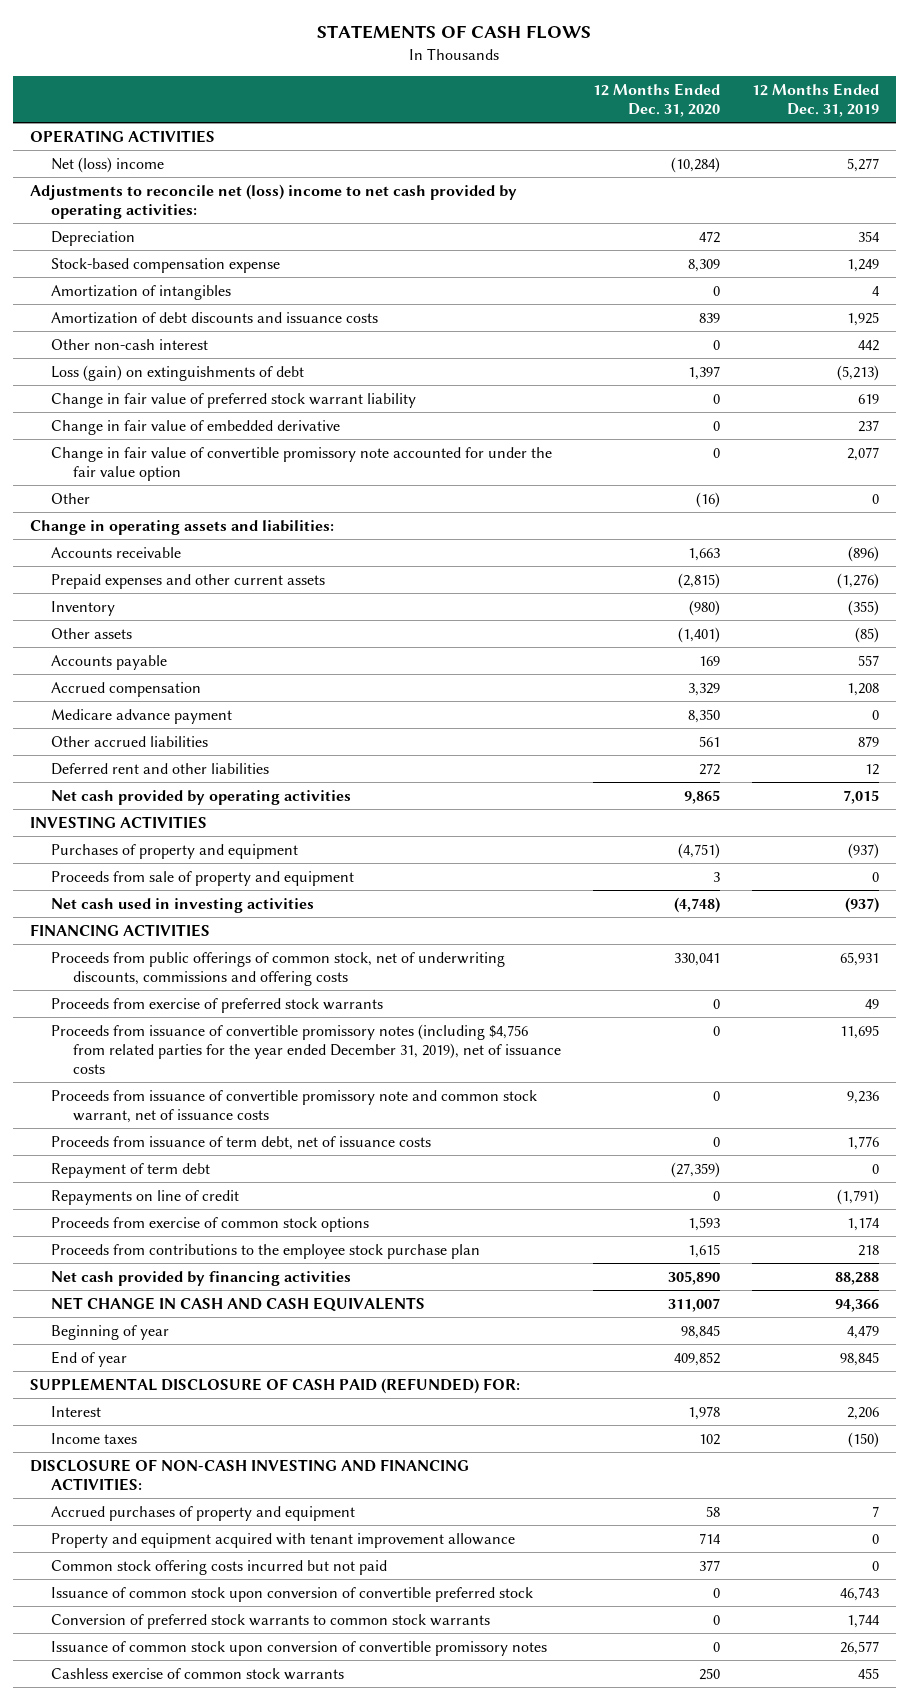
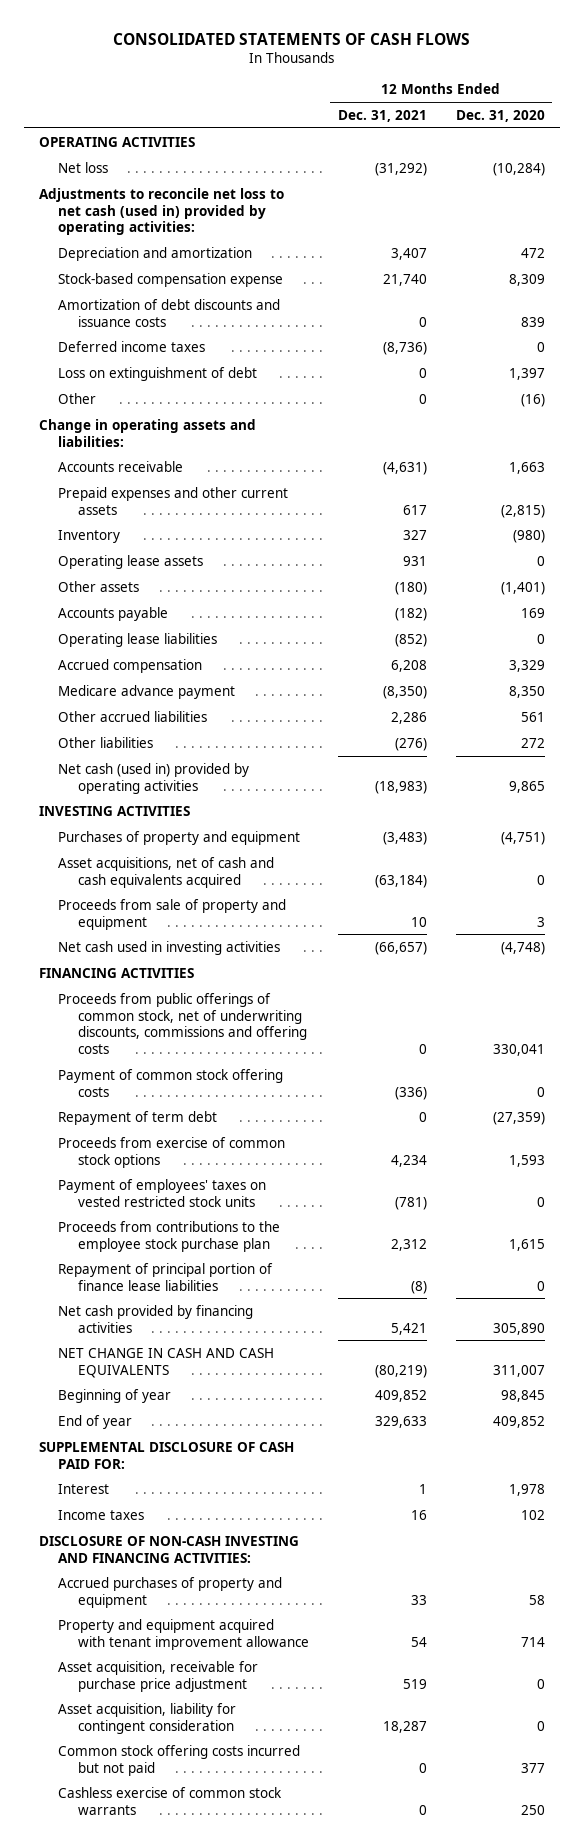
- STATEMENTS OF CASH FLOWS
+ CONSOLIDATED STATEMENTS OF CASH FLOWS
- | 12 Months Ended Dec. 31, 2020 | 12 Months Ended Dec. 31, 2019
+ | 12 Months Ended Dec. 31, 2021 | 12 Months Ended Dec. 31, 2020
- Net (loss) income | (10,284) | 5,277
- Adjustments to reconcile net (loss) income to net cash provided by operating activities:
- Depreciation | 472 | 354
+ Net loss | (31,292) | (10,284)
+ Adjustments to reconcile net loss to net cash (used in) provided by operating activities:
+ Depreciation and amortization | 3,407 | 472
- Amortization of intangibles | 0 | 4
- Other non-cash interest | 0 | 442
- Loss (gain) on extinguishments of debt | 1,397 | (5,213)
- Change in fair value of preferred stock warrant liability | 0 | 619
- Change in fair value of embedded derivative | 0 | 237
- Change in fair value of convertible promissory note accounted for under the fair value option | 0 | 2,077
+ Deferred income taxes | (8,736) | 0
+ Loss on extinguishment of debt | 0 | 1,397
+ Operating lease assets | 931 | 0
+ Operating lease liabilities | (852) | 0
- Deferred rent and other liabilities | 272 | 12
- Net cash provided by operating activities | 9,865 | 7,015
+ Other liabilities | (276) | 272
+ Net cash (used in) provided by operating activities | (18,983) | 9,865
+ Asset acquisitions, net of cash and cash equivalents acquired | (63,184) | 0
- Proceeds from exercise of preferred stock warrants | 0 | 49
- Proceeds from issuance of convertible promissory notes (including $4,756 from related parties for the year ended December 31, 2019), net of issuance costs | 0 | 11,695
- Proceeds from issuance of convertible promissory note and common stock warrant, net of issuance costs | 0 | 9,236
- Proceeds from issuance of term debt, net of issuance costs | 0 | 1,776
+ Payment of common stock offering costs | (336) | 0
- Repayments on line of credit | 0 | (1,791)
+ Payment of employees' taxes on vested restricted stock units | (781) | 0
+ Repayment of principal portion of finance lease liabilities | (8) | 0
- SUPPLEMENTAL DISCLOSURE OF CASH PAID (REFUNDED) FOR:
+ SUPPLEMENTAL DISCLOSURE OF CASH PAID FOR:
+ Asset acquisition, receivable for purchase price adjustment | 519 | 0
+ Asset acquisition, liability for contingent consideration | 18,287 | 0
- Issuance of common stock upon conversion of convertible preferred stock | 0 | 46,743
- Conversion of preferred stock warrants to common stock warrants | 0 | 1,744
- Issuance of common stock upon conversion of convertible promissory notes | 0 | 26,577

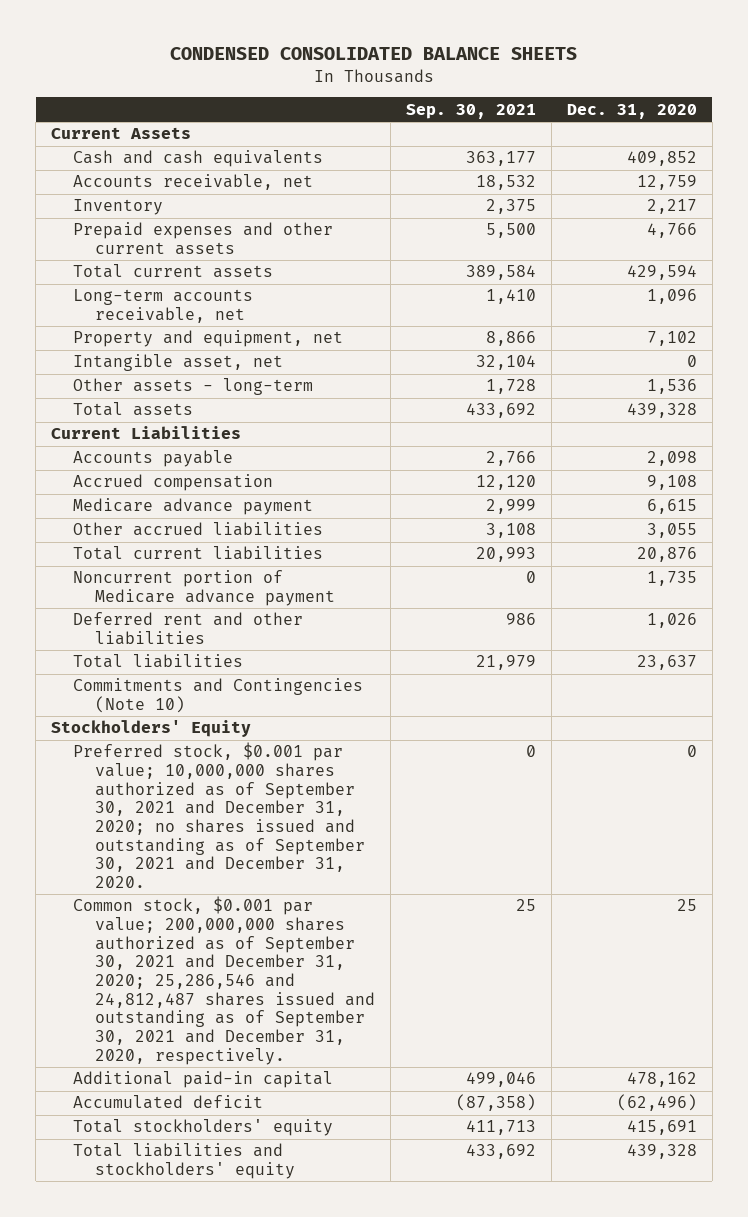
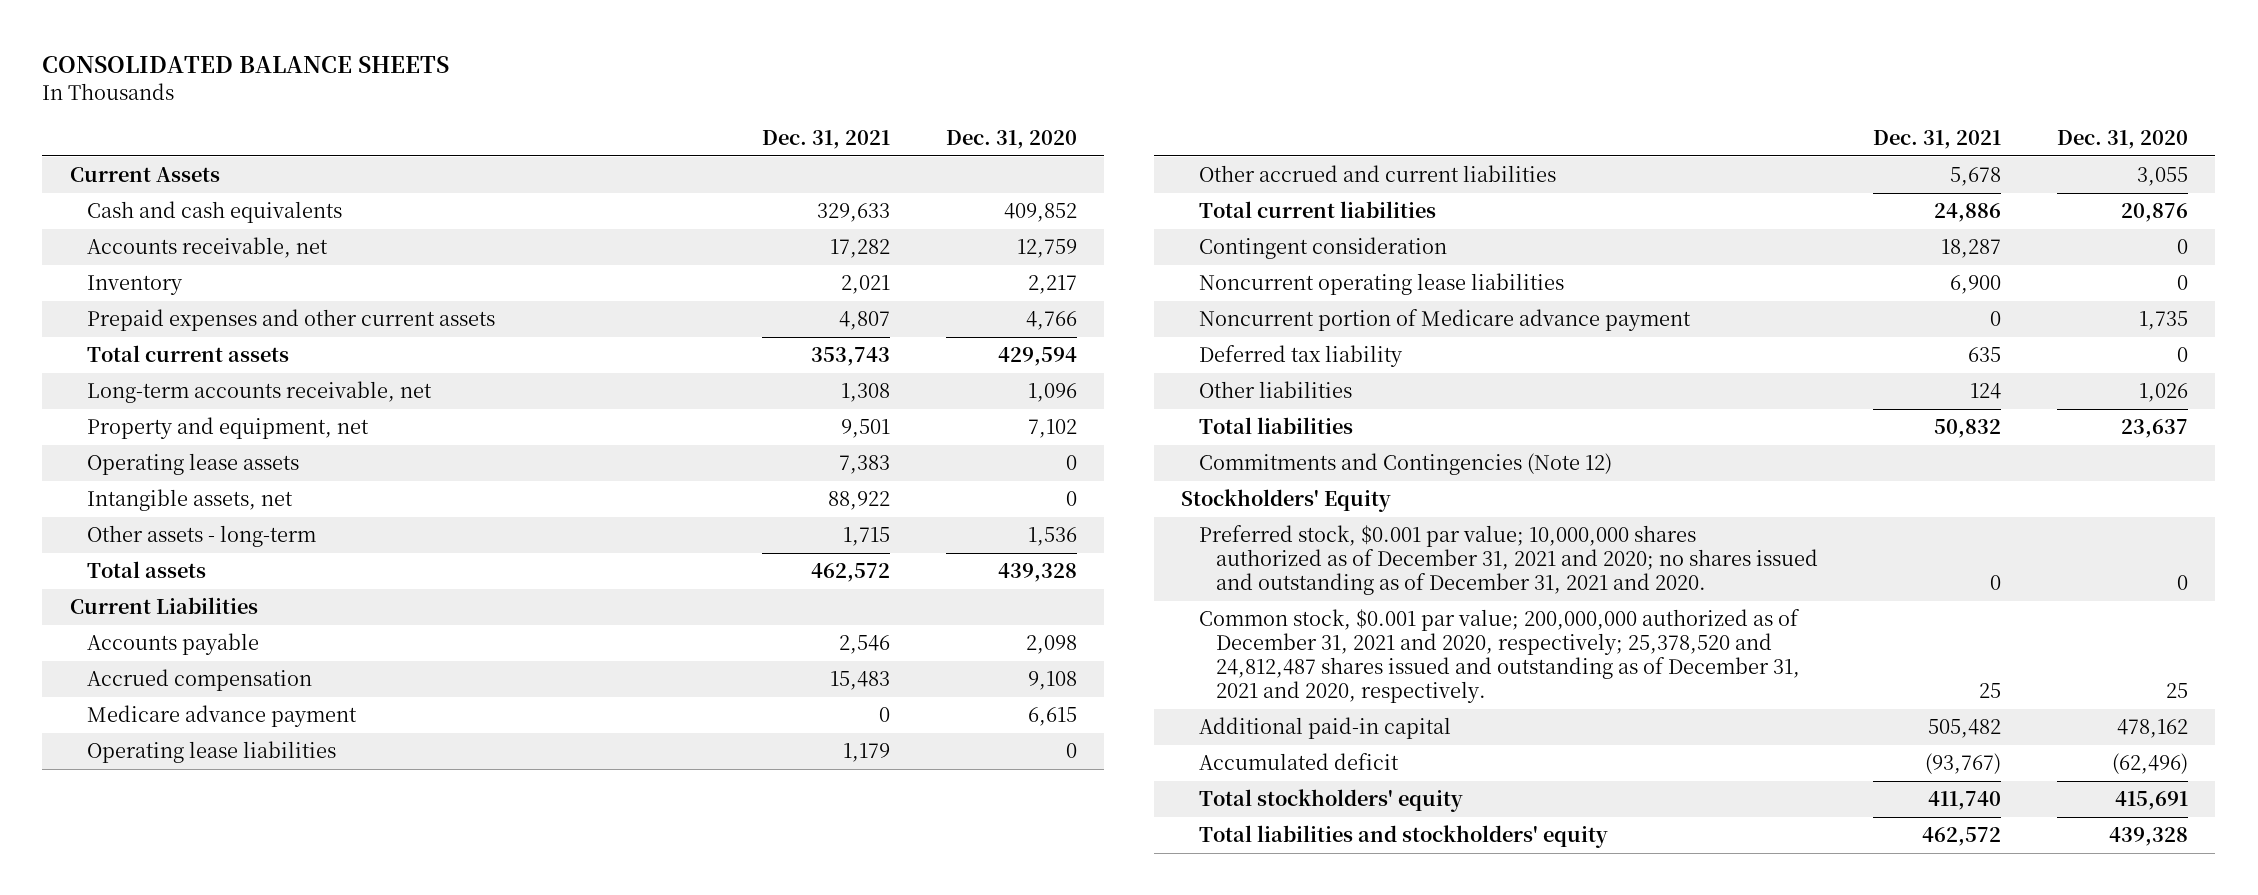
- CONDENSED CONSOLIDATED BALANCE SHEETS
+ CONSOLIDATED BALANCE SHEETS
- | Sep. 30, 2021 | Dec. 31, 2020
+ | Dec. 31, 2021 | Dec. 31, 2020
- Intangible asset, net | 32,104 | 0
+ Operating lease assets | 7,383 | 0
+ Intangible assets, net | 88,922 | 0
- Other accrued liabilities | 3,108 | 3,055
+ Operating lease liabilities | 1,179 | 0
+ Other accrued and current liabilities | 5,678 | 3,055
+ Contingent consideration | 18,287 | 0
+ Noncurrent operating lease liabilities | 6,900 | 0
- Deferred rent and other liabilities | 986 | 1,026
+ Deferred tax liability | 635 | 0
+ Other liabilities | 124 | 1,026
- Commitments and Contingencies (Note 10)
+ Commitments and Contingencies (Note 12)
- Preferred stock, $0.001 par value; 10,000,000 shares authorized as of September 30, 2021 and December 31, 2020; no shares issued and outstanding as of September 30, 2021 and December 31, 2020. | 0 | 0
- Common stock, $0.001 par value; 200,000,000 shares authorized as of September 30, 2021 and December 31, 2020; 25,286,546 and 24,812,487 shares issued and outstanding as of September 30, 2021 and December 31, 2020, respectively. | 25 | 25
+ Preferred stock, $0.001 par value; 10,000,000 shares authorized as of December 31, 2021 and 2020; no shares issued and outstanding as of December 31, 2021 and 2020. | 0 | 0
+ Common stock, $0.001 par value; 200,000,000 authorized as of December 31, 2021 and 2020, respectively; 25,378,520 and 24,812,487 shares issued and outstanding as of December 31, 2021 and 2020, respectively. | 25 | 25

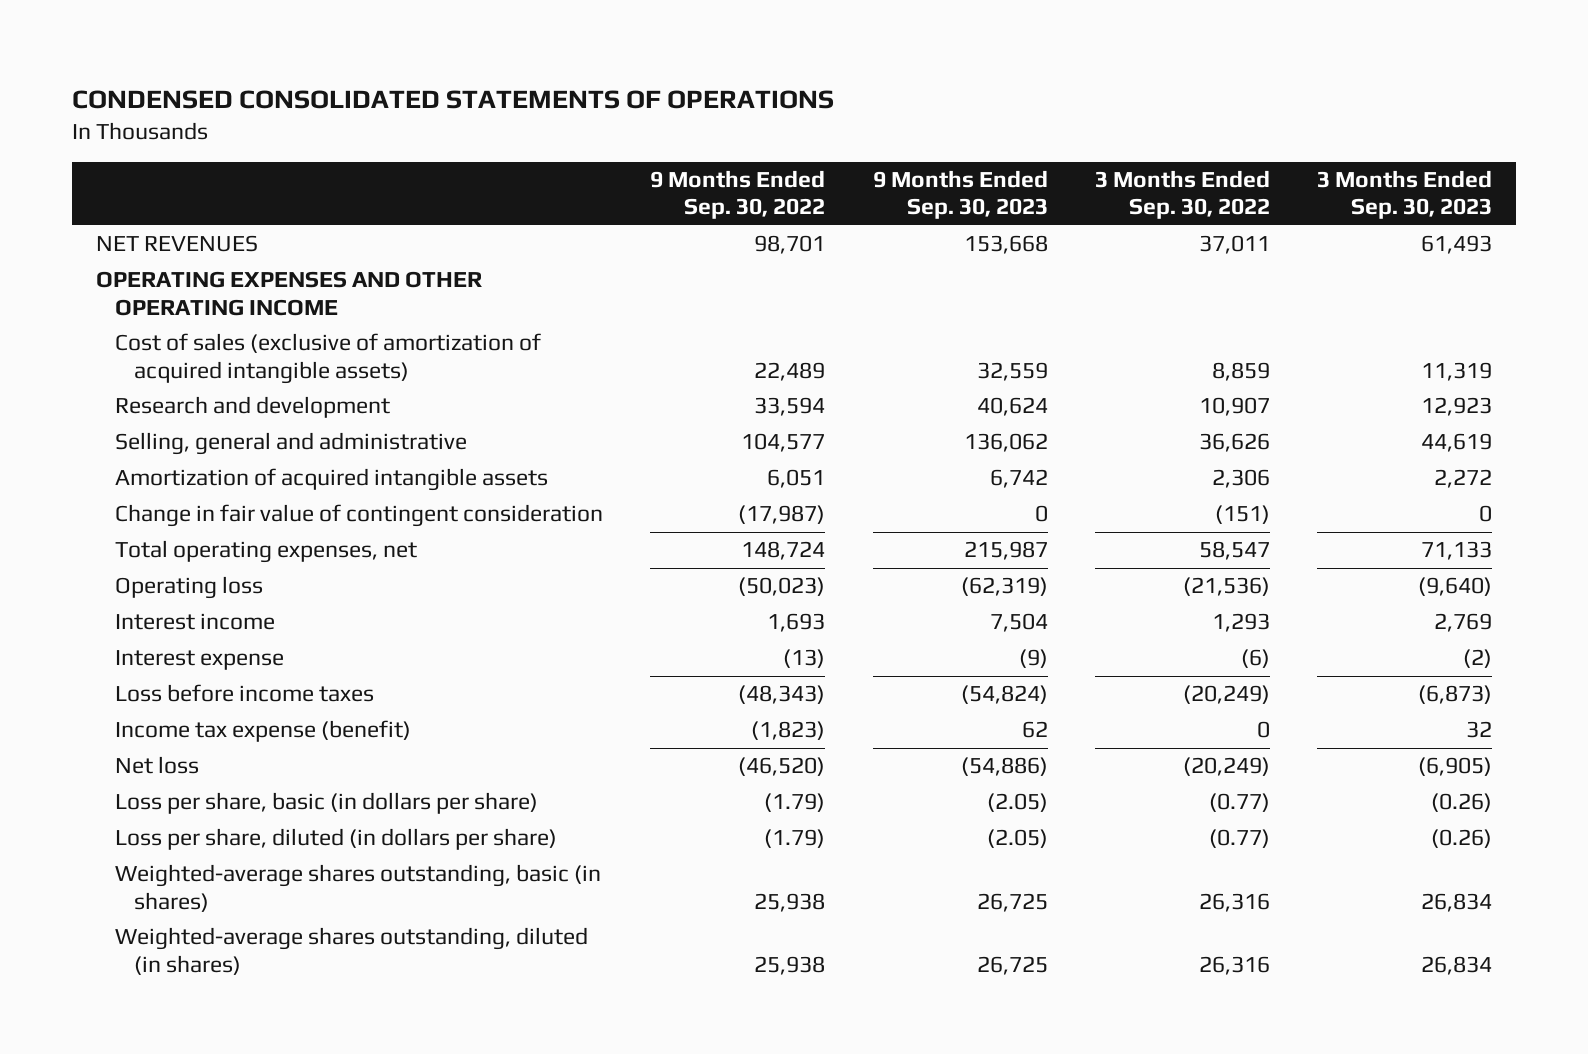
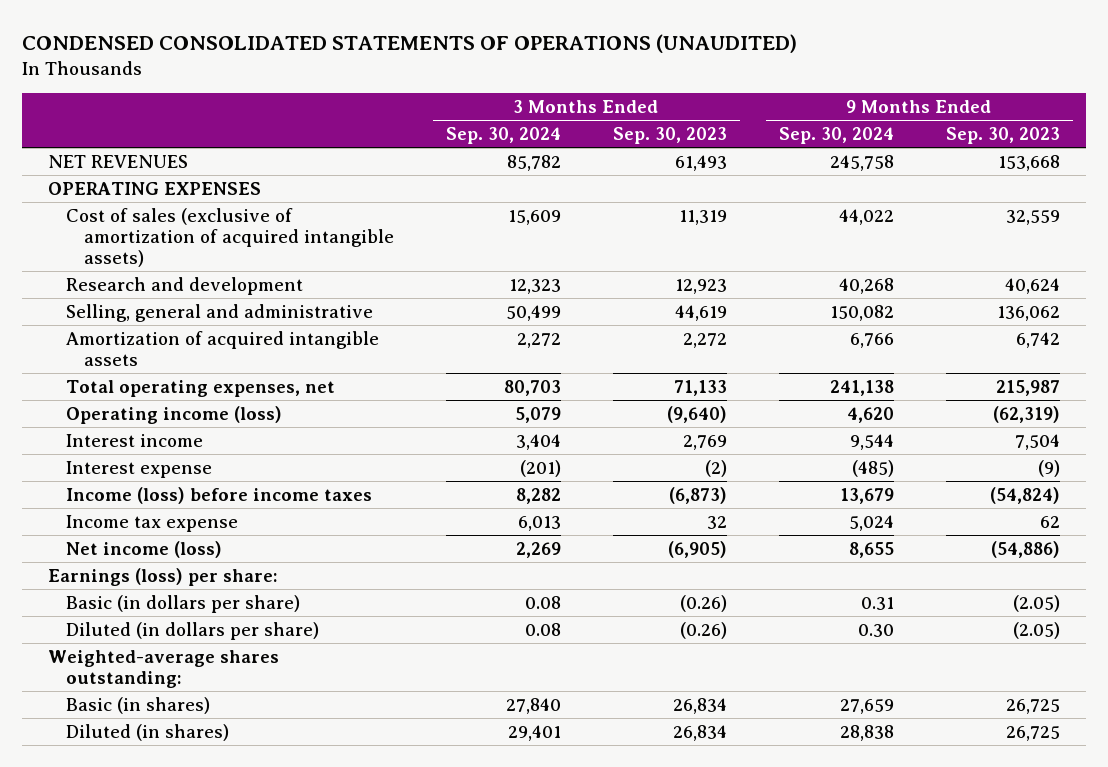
- CONDENSED CONSOLIDATED STATEMENTS OF OPERATIONS
+ CONDENSED CONSOLIDATED STATEMENTS OF OPERATIONS (UNAUDITED)
- | 9 Months Ended Sep. 30, 2022 | 9 Months Ended Sep. 30, 2023 | 3 Months Ended Sep. 30, 2022 | 3 Months Ended Sep. 30, 2023
+ | 3 Months Ended Sep. 30, 2024 | 3 Months Ended Sep. 30, 2023 | 9 Months Ended Sep. 30, 2024 | 9 Months Ended Sep. 30, 2023
- OPERATING EXPENSES AND OTHER OPERATING INCOME
+ OPERATING EXPENSES
- Change in fair value of contingent consideration | (17,987) | 0 | (151) | 0
- Operating loss | (50,023) | (62,319) | (21,536) | (9,640)
+ Operating income (loss) | 5,079 | (9,640) | 4,620 | (62,319)
- Loss before income taxes | (48,343) | (54,824) | (20,249) | (6,873)
- Income tax expense (benefit) | (1,823) | 62 | 0 | 32
- Net loss | (46,520) | (54,886) | (20,249) | (6,905)
- Loss per share, basic (in dollars per share) | (1.79) | (2.05) | (0.77) | (0.26)
- Loss per share, diluted (in dollars per share) | (1.79) | (2.05) | (0.77) | (0.26)
- Weighted-average shares outstanding, basic (in shares) | 25,938 | 26,725 | 26,316 | 26,834
- Weighted-average shares outstanding, diluted (in shares) | 25,938 | 26,725 | 26,316 | 26,834
+ Income (loss) before income taxes | 8,282 | (6,873) | 13,679 | (54,824)
+ Income tax expense | 6,013 | 32 | 5,024 | 62
+ Net income (loss) | 2,269 | (6,905) | 8,655 | (54,886)
+ Earnings (loss) per share:
+ Basic (in dollars per share) | 0.08 | (0.26) | 0.31 | (2.05)
+ Diluted (in dollars per share) | 0.08 | (0.26) | 0.30 | (2.05)
+ Weighted-average shares outstanding:
+ Basic (in shares) | 27,840 | 26,834 | 27,659 | 26,725
+ Diluted (in shares) | 29,401 | 26,834 | 28,838 | 26,725

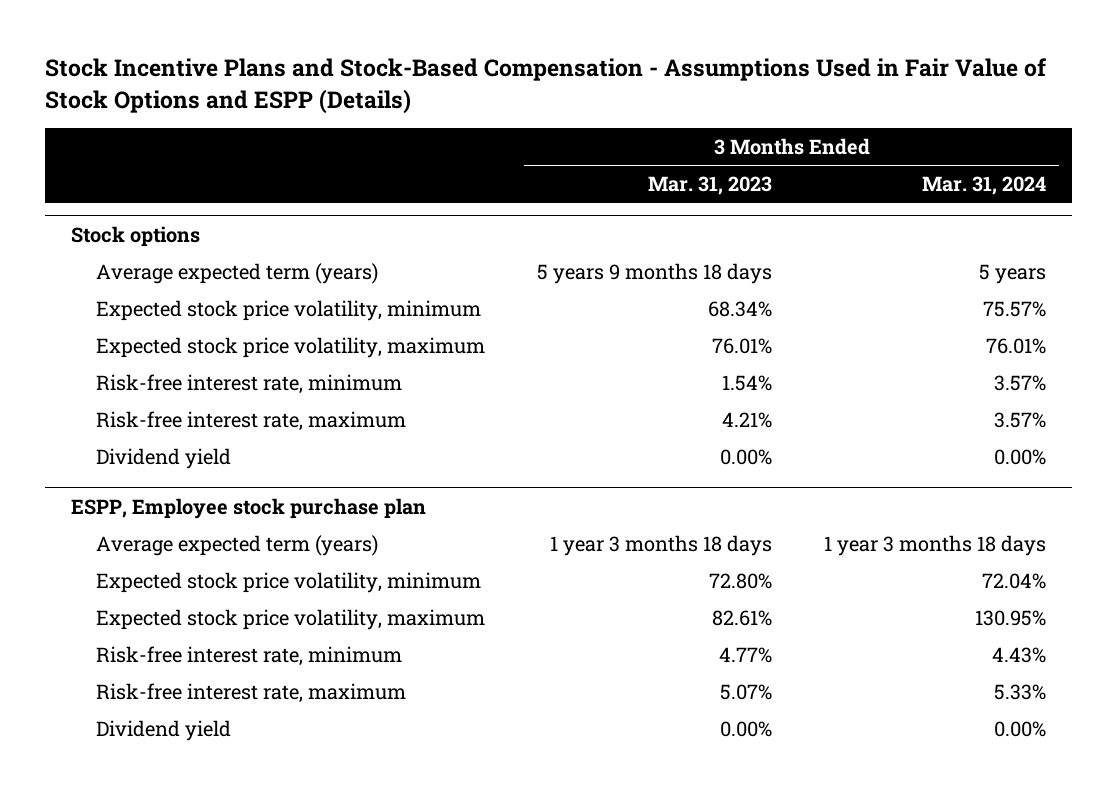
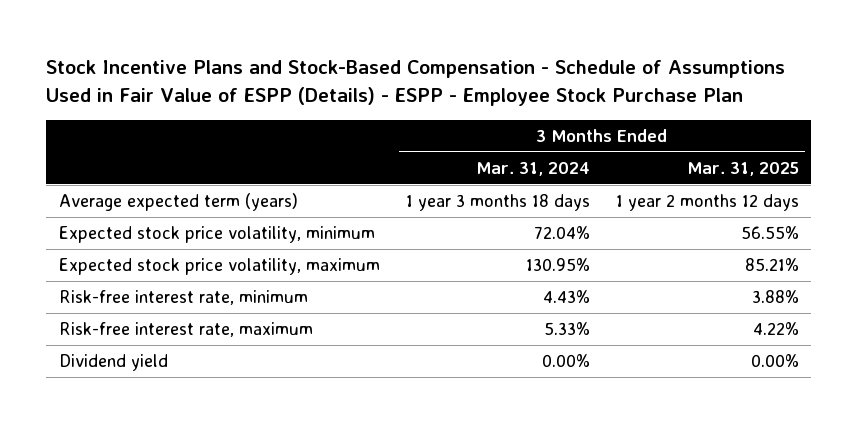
- Stock Incentive Plans and Stock-Based Compensation - Assumptions Used in Fair Value of Stock Options and ESPP (Details)
+ Stock Incentive Plans and Stock-Based Compensation - Schedule of Assumptions Used in Fair Value of ESPP (Details) - ESPP - Employee Stock Purchase Plan
- | 3 Months Ended Mar. 31, 2023 | 3 Months Ended Mar. 31, 2024
+ | 3 Months Ended Mar. 31, 2024 | 3 Months Ended Mar. 31, 2025
- Stock options
- Average expected term (years) | 5 years 9 months 18 days | 5 years
- Expected stock price volatility, minimum | 68.34% | 75.57%
- Expected stock price volatility, maximum | 76.01% | 76.01%
- Risk-free interest rate, minimum | 1.54% | 3.57%
- Risk-free interest rate, maximum | 4.21% | 3.57%
- Dividend yield | 0.00% | 0.00%
- ESPP, Employee stock purchase plan

